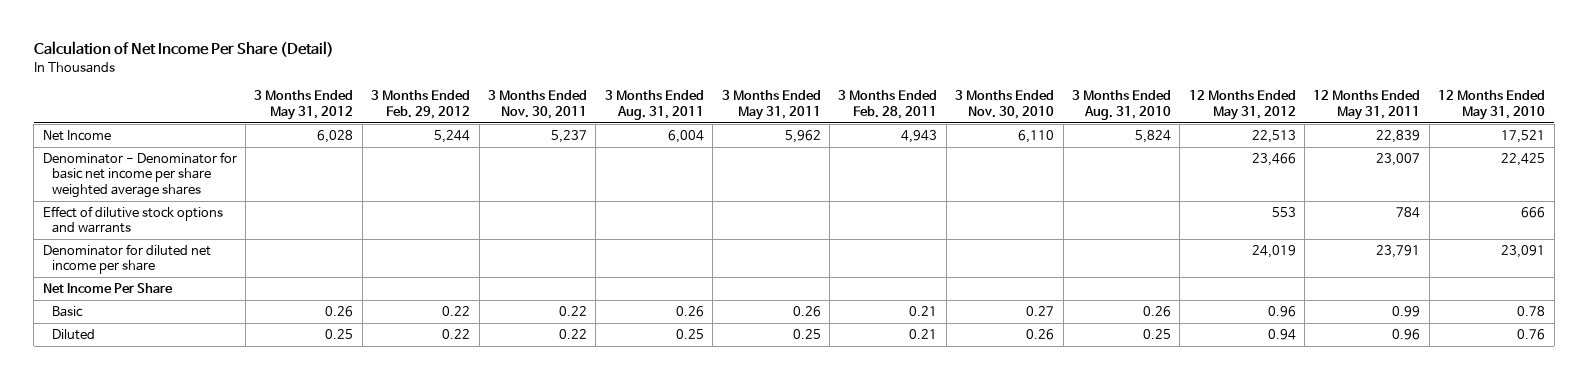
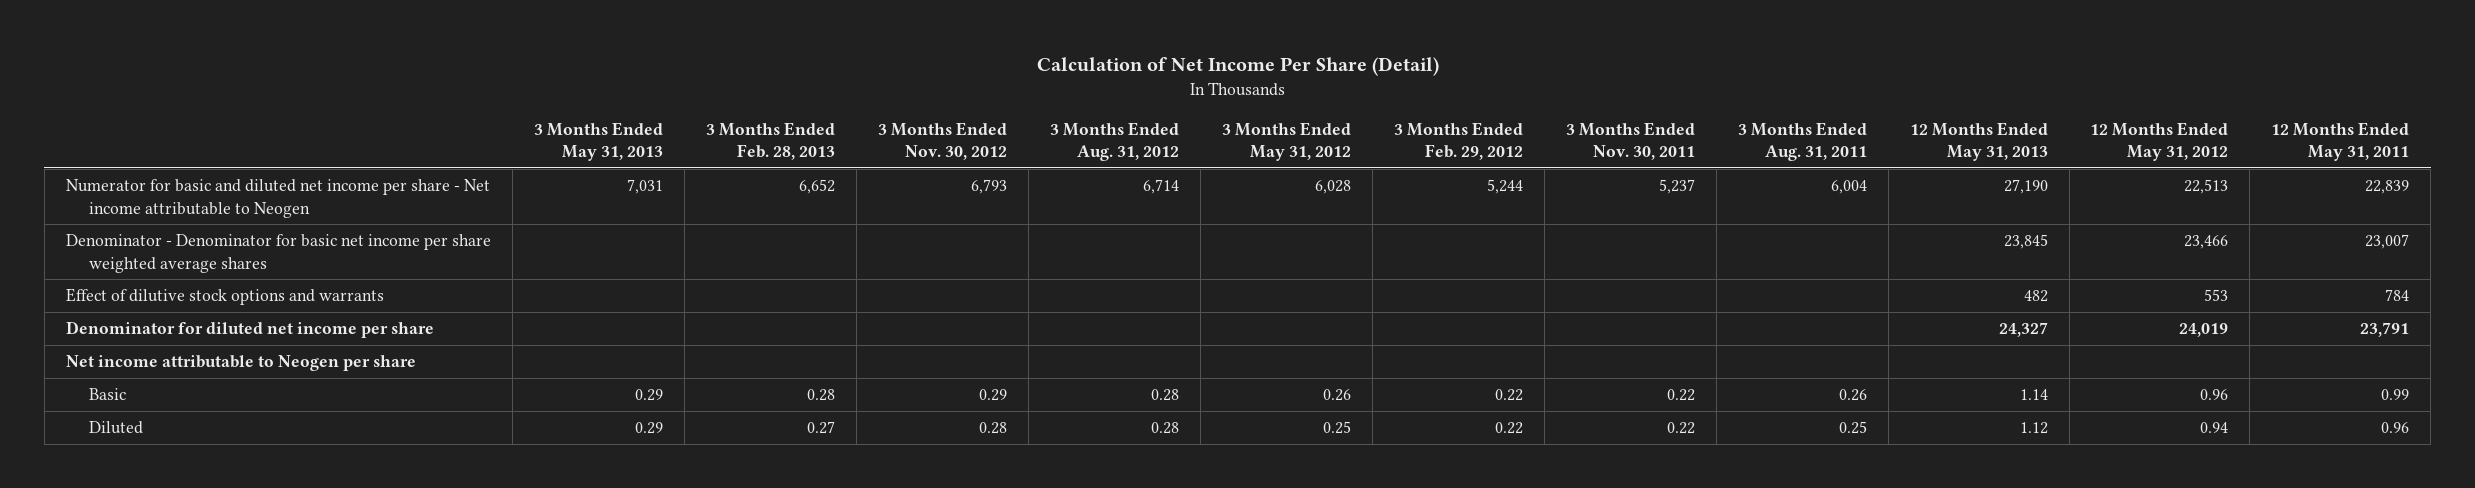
- | 3 Months Ended May 31, 2012 | 3 Months Ended Feb. 29, 2012 | 3 Months Ended Nov. 30, 2011 | 3 Months Ended Aug. 31, 2011 | 3 Months Ended May 31, 2011 | 3 Months Ended Feb. 28, 2011 | 3 Months Ended Nov. 30, 2010 | 3 Months Ended Aug. 31, 2010 | 12 Months Ended May 31, 2012 | 12 Months Ended May 31, 2011 | 12 Months Ended May 31, 2010
+ | 3 Months Ended May 31, 2013 | 3 Months Ended Feb. 28, 2013 | 3 Months Ended Nov. 30, 2012 | 3 Months Ended Aug. 31, 2012 | 3 Months Ended May 31, 2012 | 3 Months Ended Feb. 29, 2012 | 3 Months Ended Nov. 30, 2011 | 3 Months Ended Aug. 31, 2011 | 12 Months Ended May 31, 2013 | 12 Months Ended May 31, 2012 | 12 Months Ended May 31, 2011
- Net Income | 6,028 | 5,244 | 5,237 | 6,004 | 5,962 | 4,943 | 6,110 | 5,824 | 22,513 | 22,839 | 17,521
+ Numerator for basic and diluted net income per share - Net income attributable to Neogen | 7,031 | 6,652 | 6,793 | 6,714 | 6,028 | 5,244 | 5,237 | 6,004 | 27,190 | 22,513 | 22,839
- Net Income Per Share
+ Net income attributable to Neogen per share

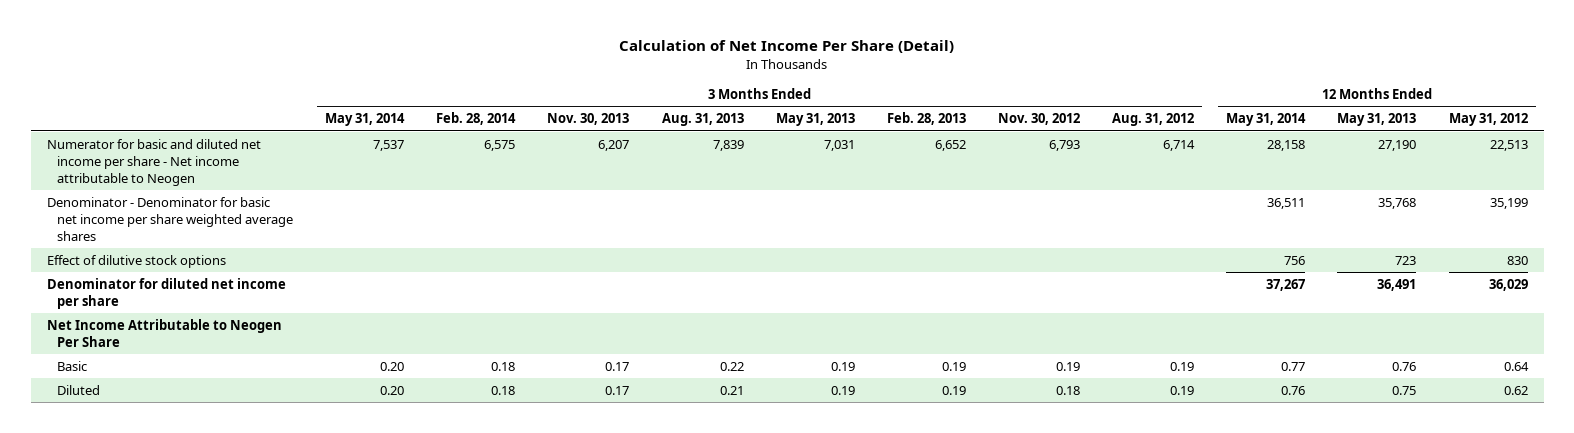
- | 3 Months Ended May 31, 2013 | 3 Months Ended Feb. 28, 2013 | 3 Months Ended Nov. 30, 2012 | 3 Months Ended Aug. 31, 2012 | 3 Months Ended May 31, 2012 | 3 Months Ended Feb. 29, 2012 | 3 Months Ended Nov. 30, 2011 | 3 Months Ended Aug. 31, 2011 | 12 Months Ended May 31, 2013 | 12 Months Ended May 31, 2012 | 12 Months Ended May 31, 2011
+ | 3 Months Ended May 31, 2014 | 3 Months Ended Feb. 28, 2014 | 3 Months Ended Nov. 30, 2013 | 3 Months Ended Aug. 31, 2013 | 3 Months Ended May 31, 2013 | 3 Months Ended Feb. 28, 2013 | 3 Months Ended Nov. 30, 2012 | 3 Months Ended Aug. 31, 2012 | 12 Months Ended May 31, 2014 | 12 Months Ended May 31, 2013 | 12 Months Ended May 31, 2012
- Denominator - Denominator for basic net income per share weighted average shares | | | | | | | | | 23,845 | 23,466 | 23,007
- Effect of dilutive stock options and warrants | | | | | | | | | 482 | 553 | 784
- Denominator for diluted net income per share | | | | | | | | | 24,327 | 24,019 | 23,791
- Net income attributable to Neogen per share
- Basic | 0.29 | 0.28 | 0.29 | 0.28 | 0.26 | 0.22 | 0.22 | 0.26 | 1.14 | 0.96 | 0.99
- Diluted | 0.29 | 0.27 | 0.28 | 0.28 | 0.25 | 0.22 | 0.22 | 0.25 | 1.12 | 0.94 | 0.96
+ Denominator - Denominator for basic net income per share weighted average shares | | | | | | | | | 36,511 | 35,768 | 35,199
+ Effect of dilutive stock options | | | | | | | | | 756 | 723 | 830
+ Denominator for diluted net income per share | | | | | | | | | 37,267 | 36,491 | 36,029
+ Net Income Attributable to Neogen Per Share
+ Basic | 0.20 | 0.18 | 0.17 | 0.22 | 0.19 | 0.19 | 0.19 | 0.19 | 0.77 | 0.76 | 0.64
+ Diluted | 0.20 | 0.18 | 0.17 | 0.21 | 0.19 | 0.19 | 0.18 | 0.19 | 0.76 | 0.75 | 0.62

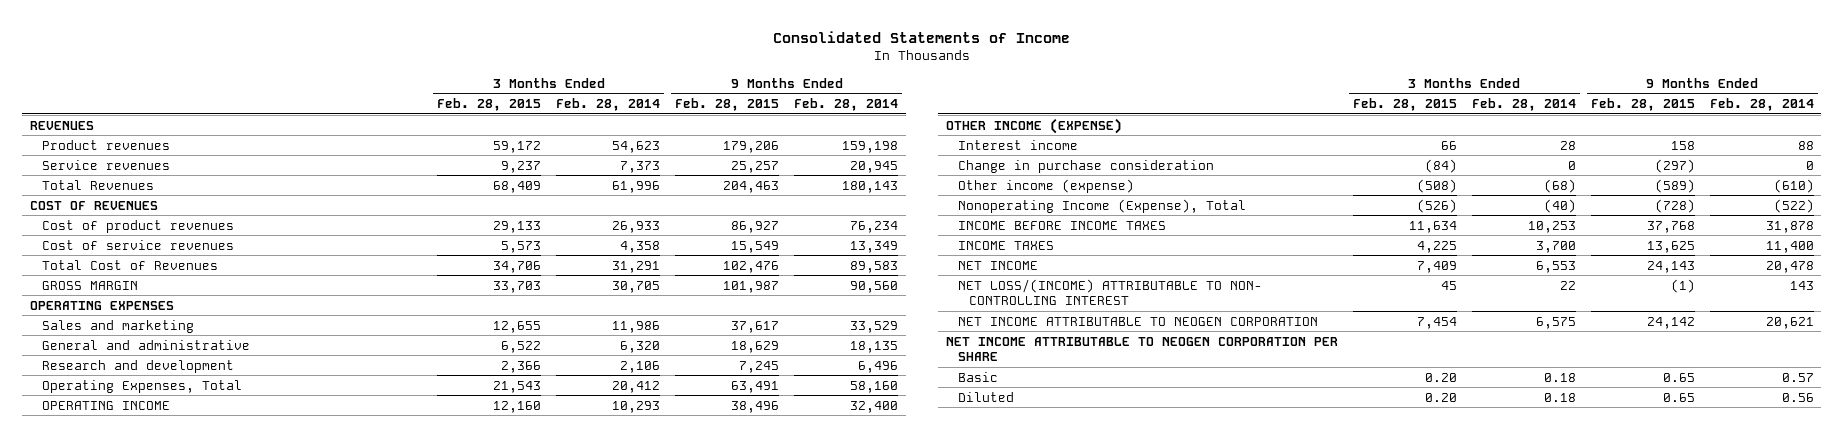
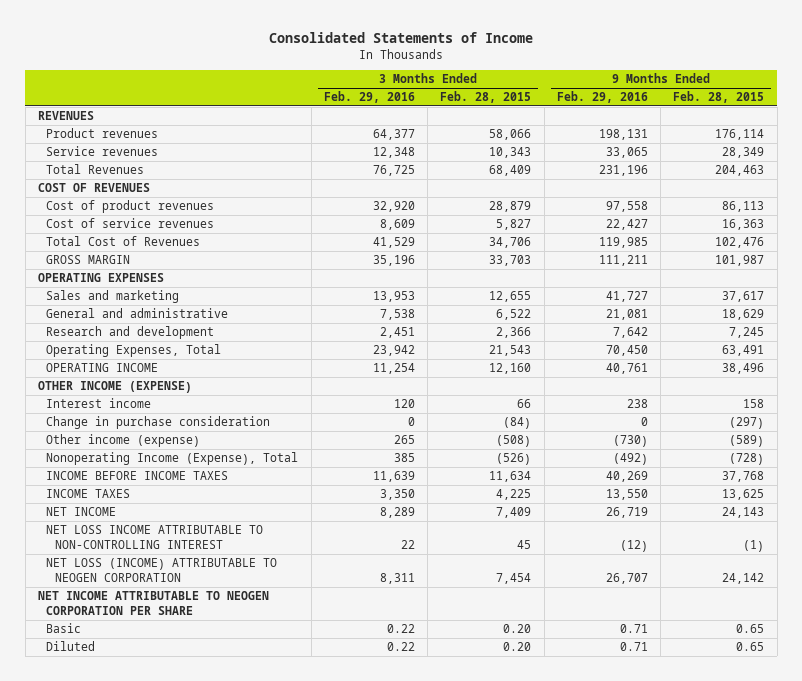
- | 3 Months Ended Feb. 28, 2015 | 3 Months Ended Feb. 28, 2014 | 9 Months Ended Feb. 28, 2015 | 9 Months Ended Feb. 28, 2014
+ | 3 Months Ended Feb. 29, 2016 | 3 Months Ended Feb. 28, 2015 | 9 Months Ended Feb. 29, 2016 | 9 Months Ended Feb. 28, 2015
- Product revenues | 59,172 | 54,623 | 179,206 | 159,198
- Service revenues | 9,237 | 7,373 | 25,257 | 20,945
+ Product revenues | 64,377 | 58,066 | 198,131 | 176,114
+ Service revenues | 12,348 | 10,343 | 33,065 | 28,349
- Cost of product revenues | 29,133 | 26,933 | 86,927 | 76,234
- Cost of service revenues | 5,573 | 4,358 | 15,549 | 13,349
+ Cost of product revenues | 32,920 | 28,879 | 97,558 | 86,113
+ Cost of service revenues | 8,609 | 5,827 | 22,427 | 16,363
- NET LOSS/(INCOME) ATTRIBUTABLE TO NON- CONTROLLING INTEREST | 45 | 22 | (1) | 143
- NET INCOME ATTRIBUTABLE TO NEOGEN CORPORATION | 7,454 | 6,575 | 24,142 | 20,621
+ NET LOSS INCOME ATTRIBUTABLE TO NON-CONTROLLING INTEREST | 22 | 45 | (12) | (1)
+ NET LOSS (INCOME) ATTRIBUTABLE TO NEOGEN CORPORATION | 8,311 | 7,454 | 26,707 | 24,142

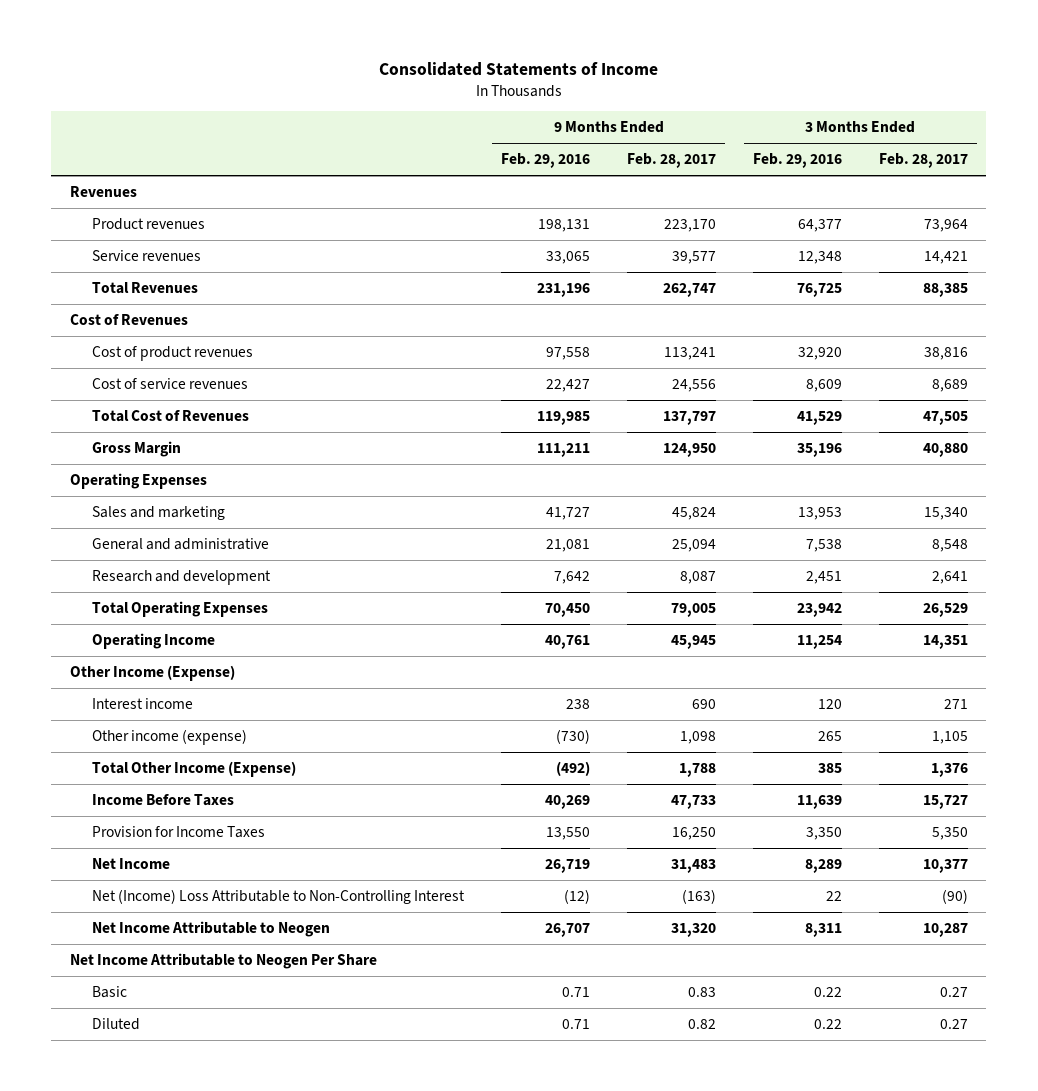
- | 3 Months Ended Feb. 29, 2016 | 3 Months Ended Feb. 28, 2015 | 9 Months Ended Feb. 29, 2016 | 9 Months Ended Feb. 28, 2015
+ | 9 Months Ended Feb. 29, 2016 | 9 Months Ended Feb. 28, 2017 | 3 Months Ended Feb. 29, 2016 | 3 Months Ended Feb. 28, 2017
- REVENUES
+ Revenues
- COST OF REVENUES
+ Cost of Revenues
- GROSS MARGIN | 35,196 | 33,703 | 111,211 | 101,987
- OPERATING EXPENSES
+ Gross Margin | 111,211 | 124,950 | 35,196 | 40,880
+ Operating Expenses
- Operating Expenses, Total | 23,942 | 21,543 | 70,450 | 63,491
- OPERATING INCOME | 11,254 | 12,160 | 40,761 | 38,496
- OTHER INCOME (EXPENSE)
+ Total Operating Expenses | 70,450 | 79,005 | 23,942 | 26,529
+ Operating Income | 40,761 | 45,945 | 11,254 | 14,351
+ Other Income (Expense)
- Change in purchase consideration | 0 | (84) | 0 | (297)
- Nonoperating Income (Expense), Total | 385 | (526) | (492) | (728)
- INCOME BEFORE INCOME TAXES | 11,639 | 11,634 | 40,269 | 37,768
- INCOME TAXES | 3,350 | 4,225 | 13,550 | 13,625
- NET INCOME | 8,289 | 7,409 | 26,719 | 24,143
- NET LOSS INCOME ATTRIBUTABLE TO NON-CONTROLLING INTEREST | 22 | 45 | (12) | (1)
- NET LOSS (INCOME) ATTRIBUTABLE TO NEOGEN CORPORATION | 8,311 | 7,454 | 26,707 | 24,142
- NET INCOME ATTRIBUTABLE TO NEOGEN CORPORATION PER SHARE
+ Total Other Income (Expense) | (492) | 1,788 | 385 | 1,376
+ Income Before Taxes | 40,269 | 47,733 | 11,639 | 15,727
+ Provision for Income Taxes | 13,550 | 16,250 | 3,350 | 5,350
+ Net Income | 26,719 | 31,483 | 8,289 | 10,377
+ Net (Income) Loss Attributable to Non-Controlling Interest | (12) | (163) | 22 | (90)
+ Net Income Attributable to Neogen | 26,707 | 31,320 | 8,311 | 10,287
+ Net Income Attributable to Neogen Per Share

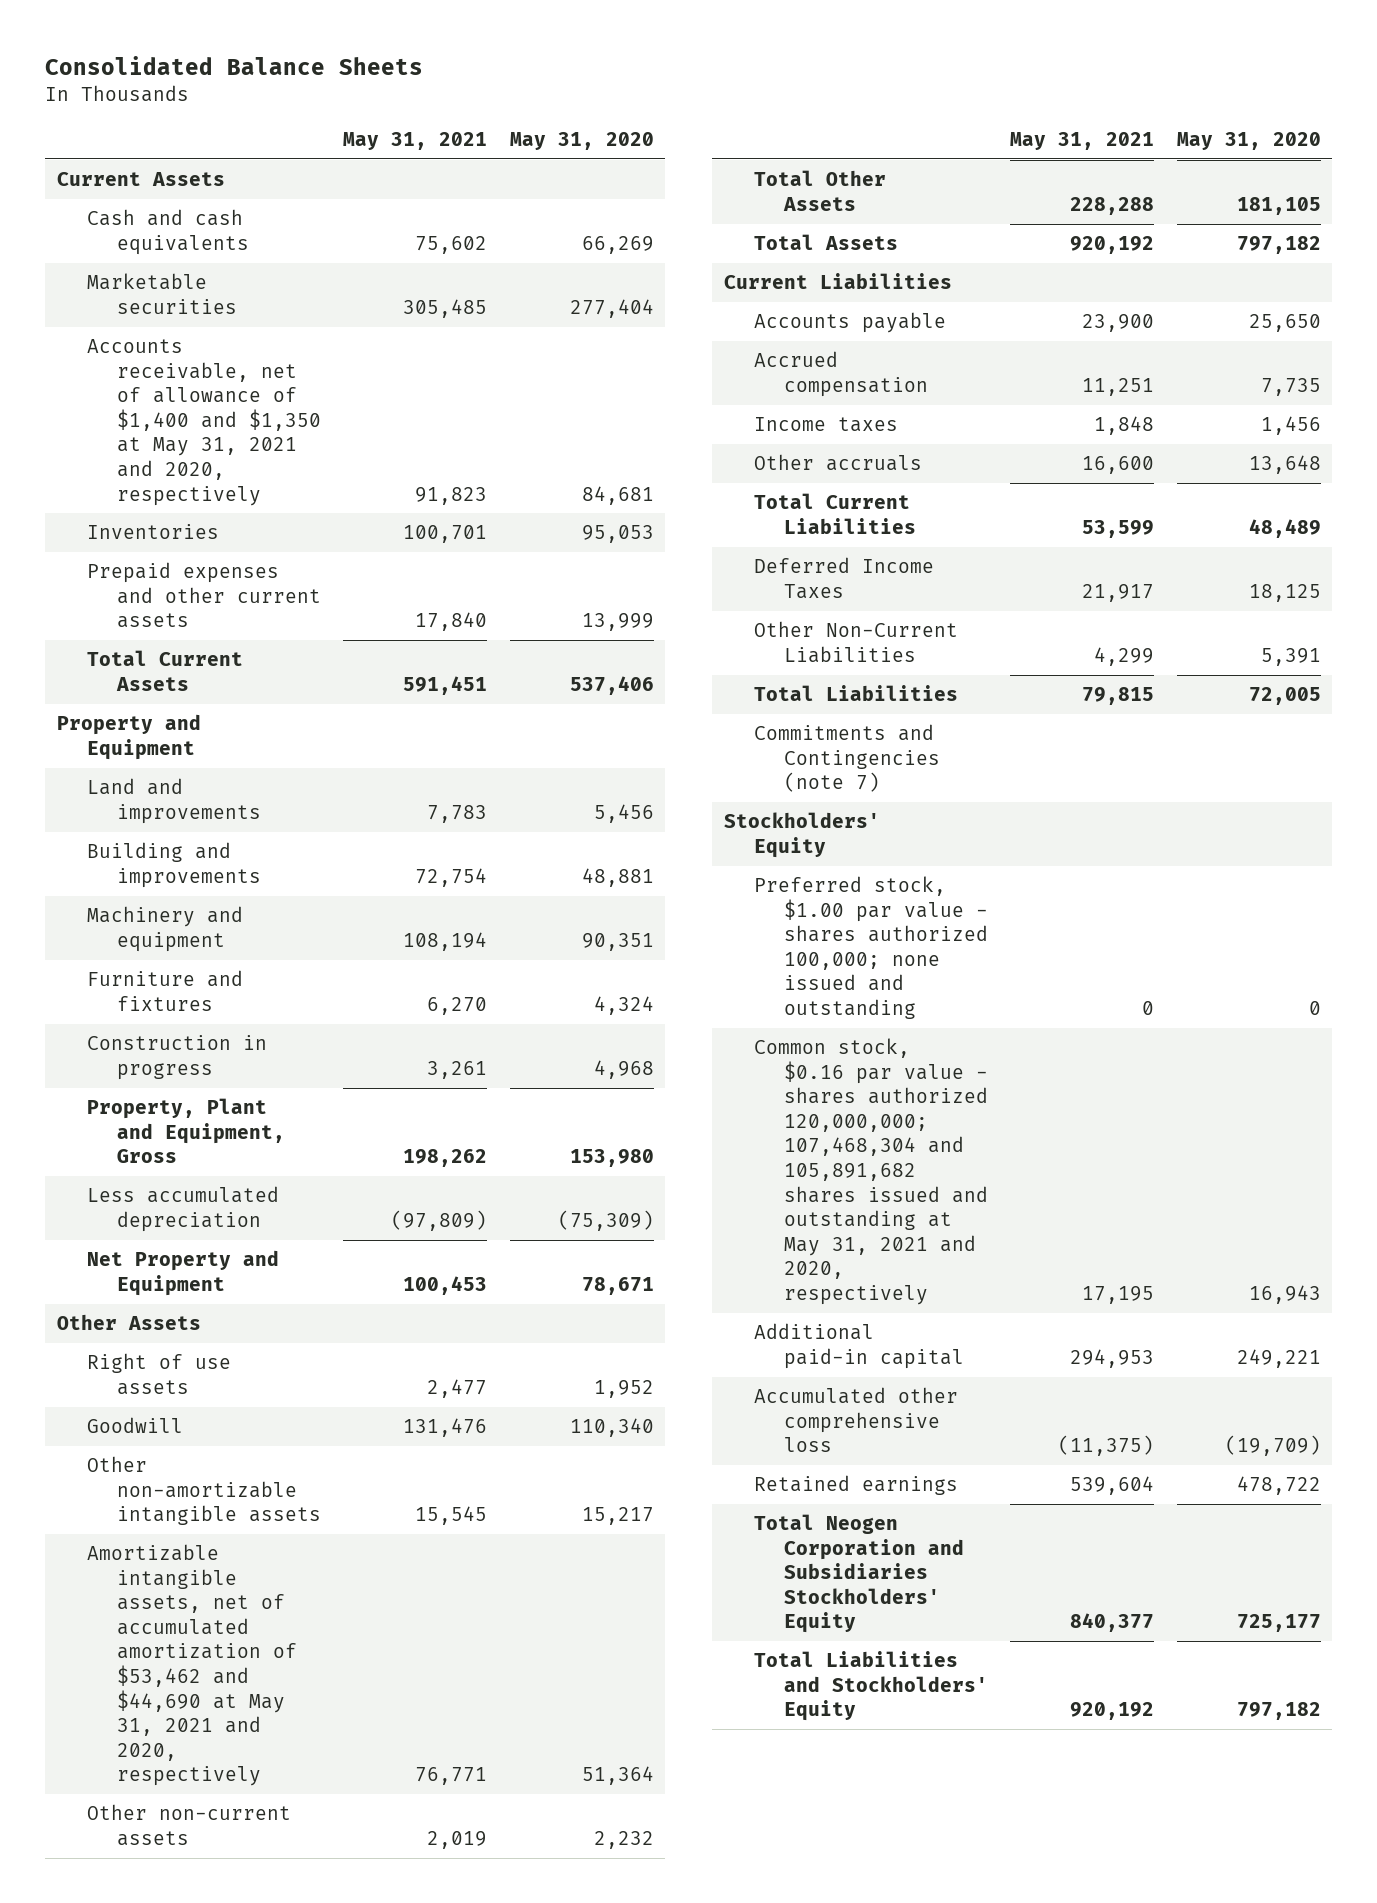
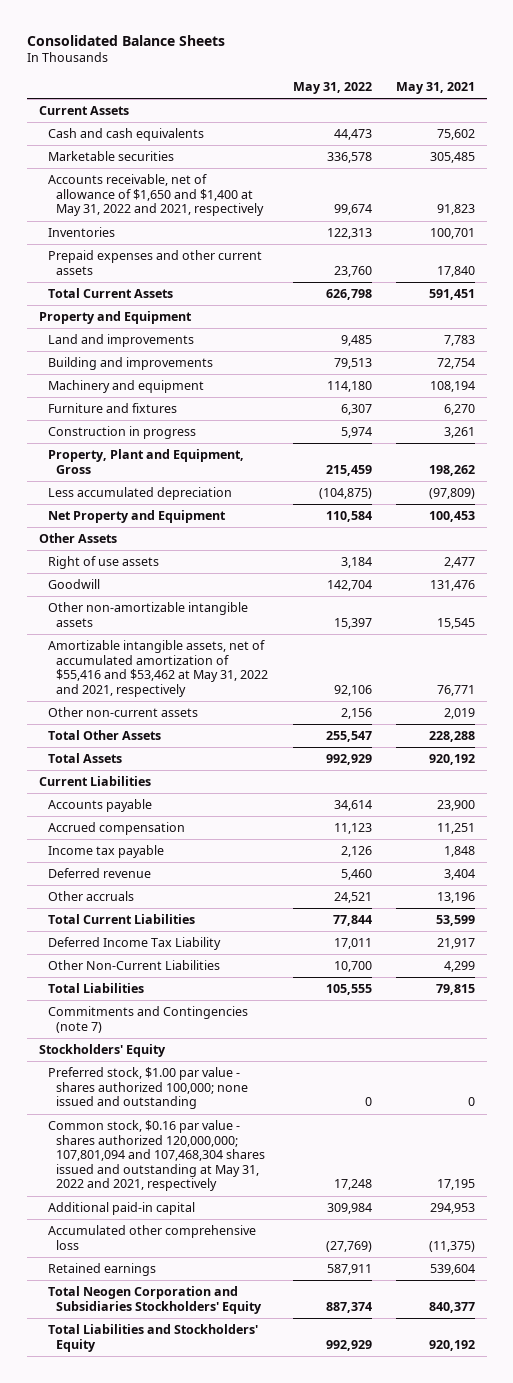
- | May 31, 2021 | May 31, 2020
+ | May 31, 2022 | May 31, 2021
- Accounts receivable, net of allowance of $1,400 and $1,350 at May 31, 2021 and 2020, respectively | 91,823 | 84,681
+ Accounts receivable, net of allowance of $1,650 and $1,400 at May 31, 2022 and 2021, respectively | 99,674 | 91,823
- Amortizable intangible assets, net of accumulated amortization of $53,462 and $44,690 at May 31, 2021 and 2020, respectively | 76,771 | 51,364
+ Amortizable intangible assets, net of accumulated amortization of $55,416 and $53,462 at May 31, 2022 and 2021, respectively | 92,106 | 76,771
- Income taxes | 1,848 | 1,456
- Other accruals | 16,600 | 13,648
+ Income tax payable | 2,126 | 1,848
+ Deferred revenue | 5,460 | 3,404
+ Other accruals | 24,521 | 13,196
- Deferred Income Taxes | 21,917 | 18,125
+ Deferred Income Tax Liability | 17,011 | 21,917
- Common stock, $0.16 par value - shares authorized 120,000,000; 107,468,304 and 105,891,682 shares issued and outstanding at May 31, 2021 and 2020, respectively | 17,195 | 16,943
+ Common stock, $0.16 par value - shares authorized 120,000,000; 107,801,094 and 107,468,304 shares issued and outstanding at May 31, 2022 and 2021, respectively | 17,248 | 17,195

